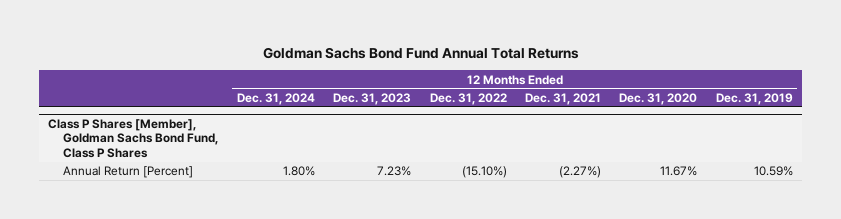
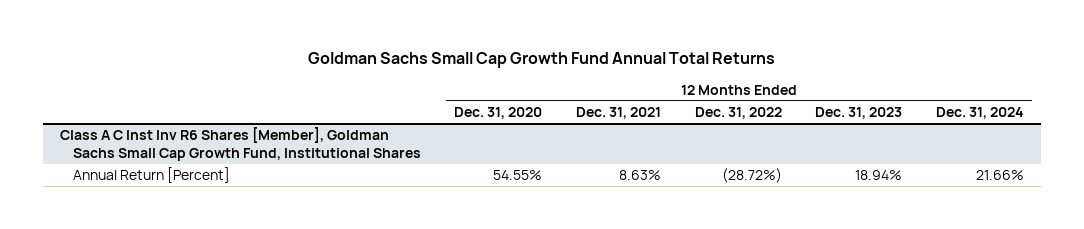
- Goldman Sachs Bond Fund Annual Total Returns
+ Goldman Sachs Small Cap Growth Fund Annual Total Returns
- | 12 Months Ended Dec. 31, 2024 | 12 Months Ended Dec. 31, 2023 | 12 Months Ended Dec. 31, 2022 | 12 Months Ended Dec. 31, 2021 | 12 Months Ended Dec. 31, 2020 | 12 Months Ended Dec. 31, 2019
+ | 12 Months Ended Dec. 31, 2020 | 12 Months Ended Dec. 31, 2021 | 12 Months Ended Dec. 31, 2022 | 12 Months Ended Dec. 31, 2023 | 12 Months Ended Dec. 31, 2024
- Class P Shares [Member], Goldman Sachs Bond Fund, Class P Shares
- Annual Return [Percent] | 1.80% | 7.23% | (15.10%) | (2.27%) | 11.67% | 10.59%
+ Class A C Inst Inv R6 Shares [Member], Goldman Sachs Small Cap Growth Fund, Institutional Shares
+ Annual Return [Percent] | 54.55% | 8.63% | (28.72%) | 18.94% | 21.66%

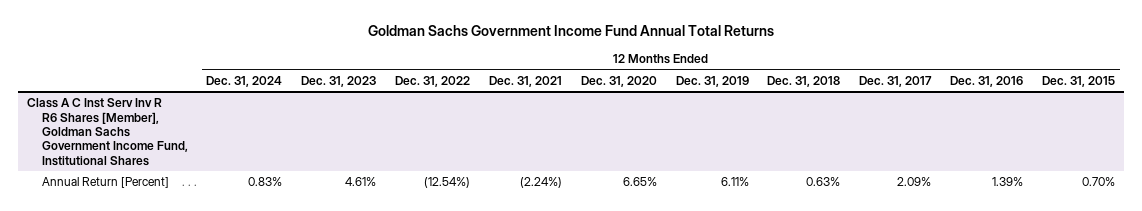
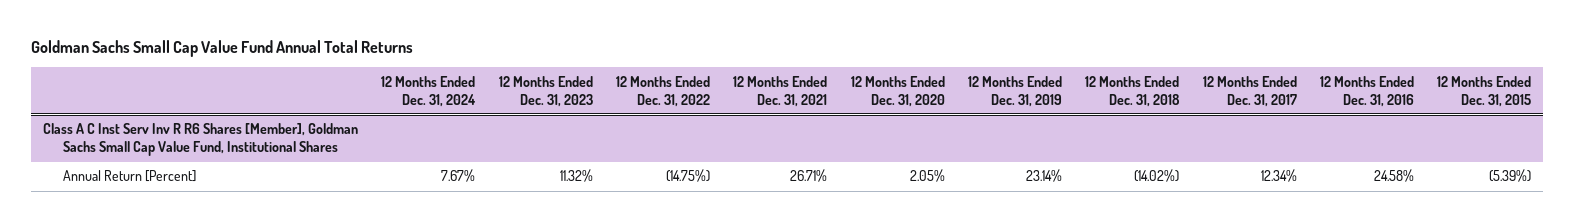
- Goldman Sachs Government Income Fund Annual Total Returns
+ Goldman Sachs Small Cap Value Fund Annual Total Returns
- Class A C Inst Serv Inv R R6 Shares [Member], Goldman Sachs Government Income Fund, Institutional Shares
- Annual Return [Percent] | 0.83% | 4.61% | (12.54%) | (2.24%) | 6.65% | 6.11% | 0.63% | 2.09% | 1.39% | 0.70%
+ Class A C Inst Serv Inv R R6 Shares [Member], Goldman Sachs Small Cap Value Fund, Institutional Shares
+ Annual Return [Percent] | 7.67% | 11.32% | (14.75%) | 26.71% | 2.05% | 23.14% | (14.02%) | 12.34% | 24.58% | (5.39%)

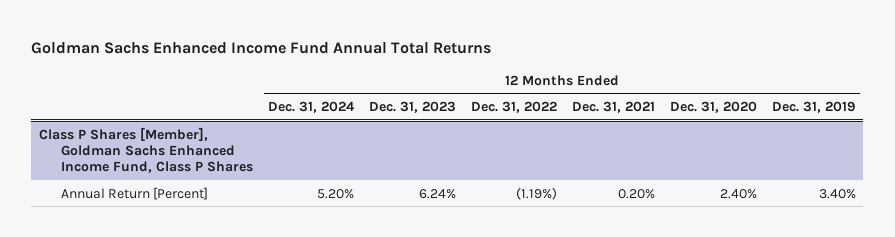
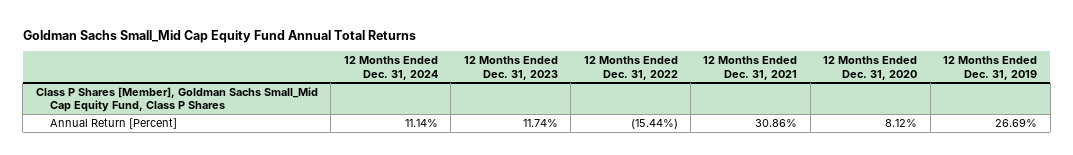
- Goldman Sachs Enhanced Income Fund Annual Total Returns
+ Goldman Sachs Small_Mid Cap Equity Fund Annual Total Returns
- Class P Shares [Member], Goldman Sachs Enhanced Income Fund, Class P Shares
- Annual Return [Percent] | 5.20% | 6.24% | (1.19%) | 0.20% | 2.40% | 3.40%
+ Class P Shares [Member], Goldman Sachs Small_Mid Cap Equity Fund, Class P Shares
+ Annual Return [Percent] | 11.14% | 11.74% | (15.44%) | 30.86% | 8.12% | 26.69%

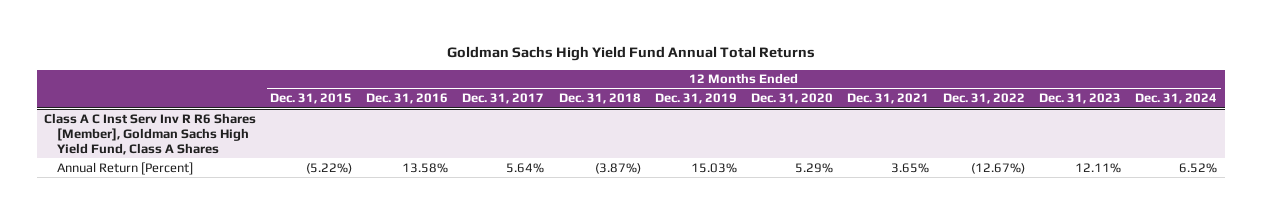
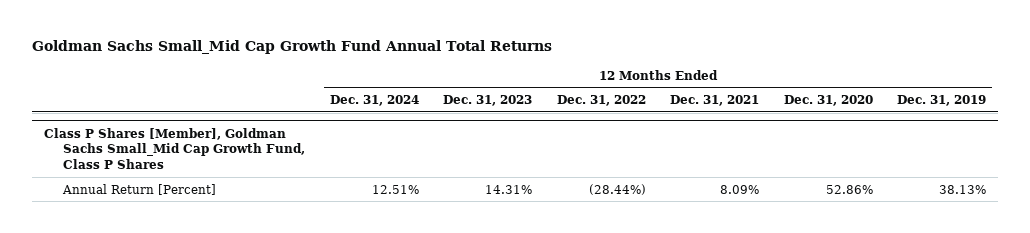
- Goldman Sachs High Yield Fund Annual Total Returns
+ Goldman Sachs Small_Mid Cap Growth Fund Annual Total Returns
- | 12 Months Ended Dec. 31, 2015 | 12 Months Ended Dec. 31, 2016 | 12 Months Ended Dec. 31, 2017 | 12 Months Ended Dec. 31, 2018 | 12 Months Ended Dec. 31, 2019 | 12 Months Ended Dec. 31, 2020 | 12 Months Ended Dec. 31, 2021 | 12 Months Ended Dec. 31, 2022 | 12 Months Ended Dec. 31, 2023 | 12 Months Ended Dec. 31, 2024
+ | 12 Months Ended Dec. 31, 2024 | 12 Months Ended Dec. 31, 2023 | 12 Months Ended Dec. 31, 2022 | 12 Months Ended Dec. 31, 2021 | 12 Months Ended Dec. 31, 2020 | 12 Months Ended Dec. 31, 2019
- Class A C Inst Serv Inv R R6 Shares [Member], Goldman Sachs High Yield Fund, Class A Shares
- Annual Return [Percent] | (5.22%) | 13.58% | 5.64% | (3.87%) | 15.03% | 5.29% | 3.65% | (12.67%) | 12.11% | 6.52%
+ Class P Shares [Member], Goldman Sachs Small_Mid Cap Growth Fund, Class P Shares
+ Annual Return [Percent] | 12.51% | 14.31% | (28.44%) | 8.09% | 52.86% | 38.13%

